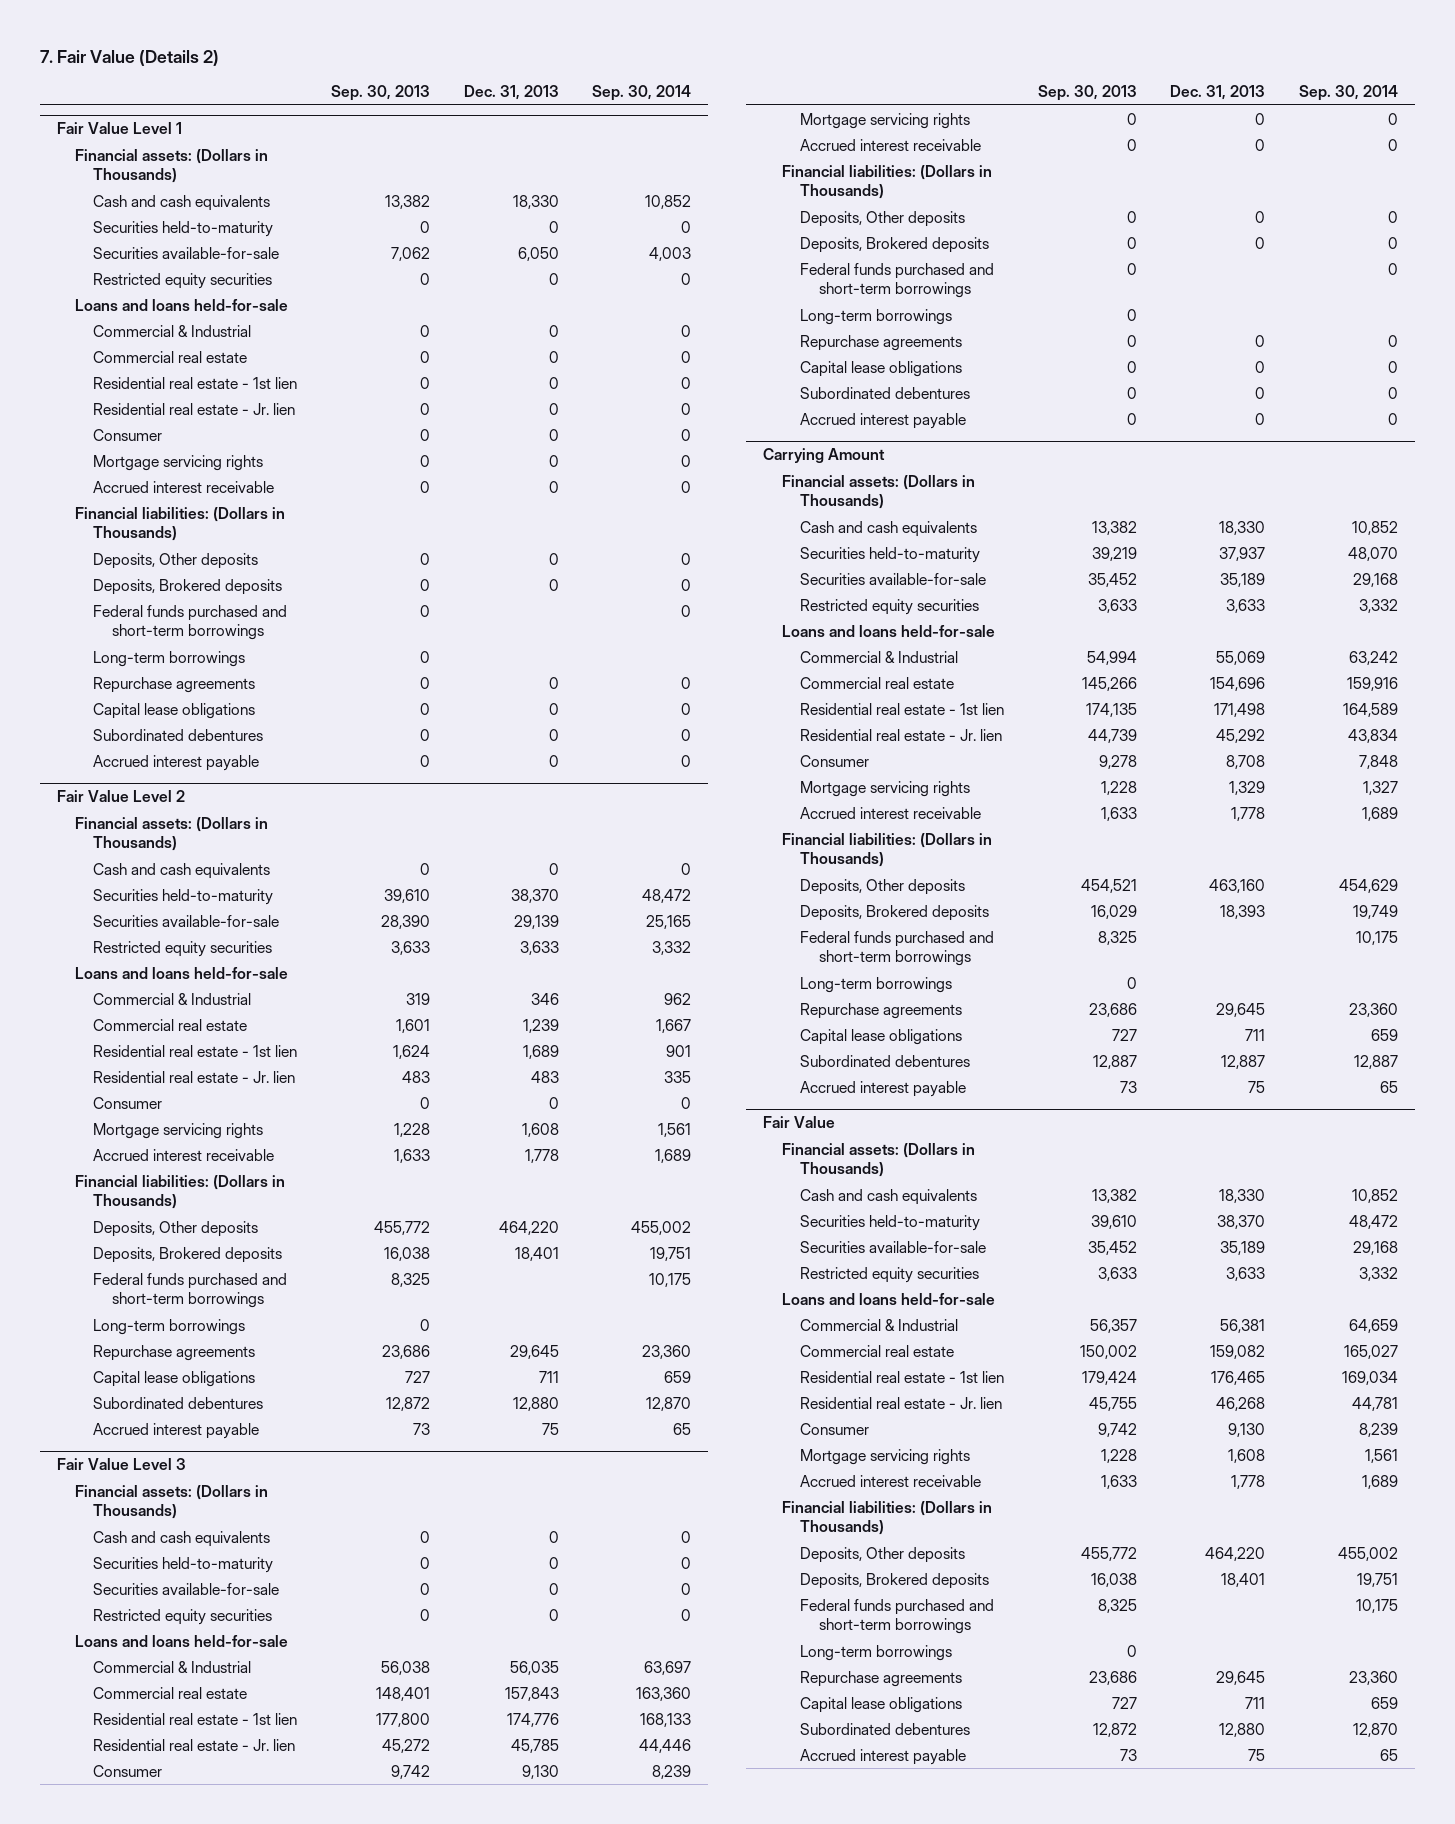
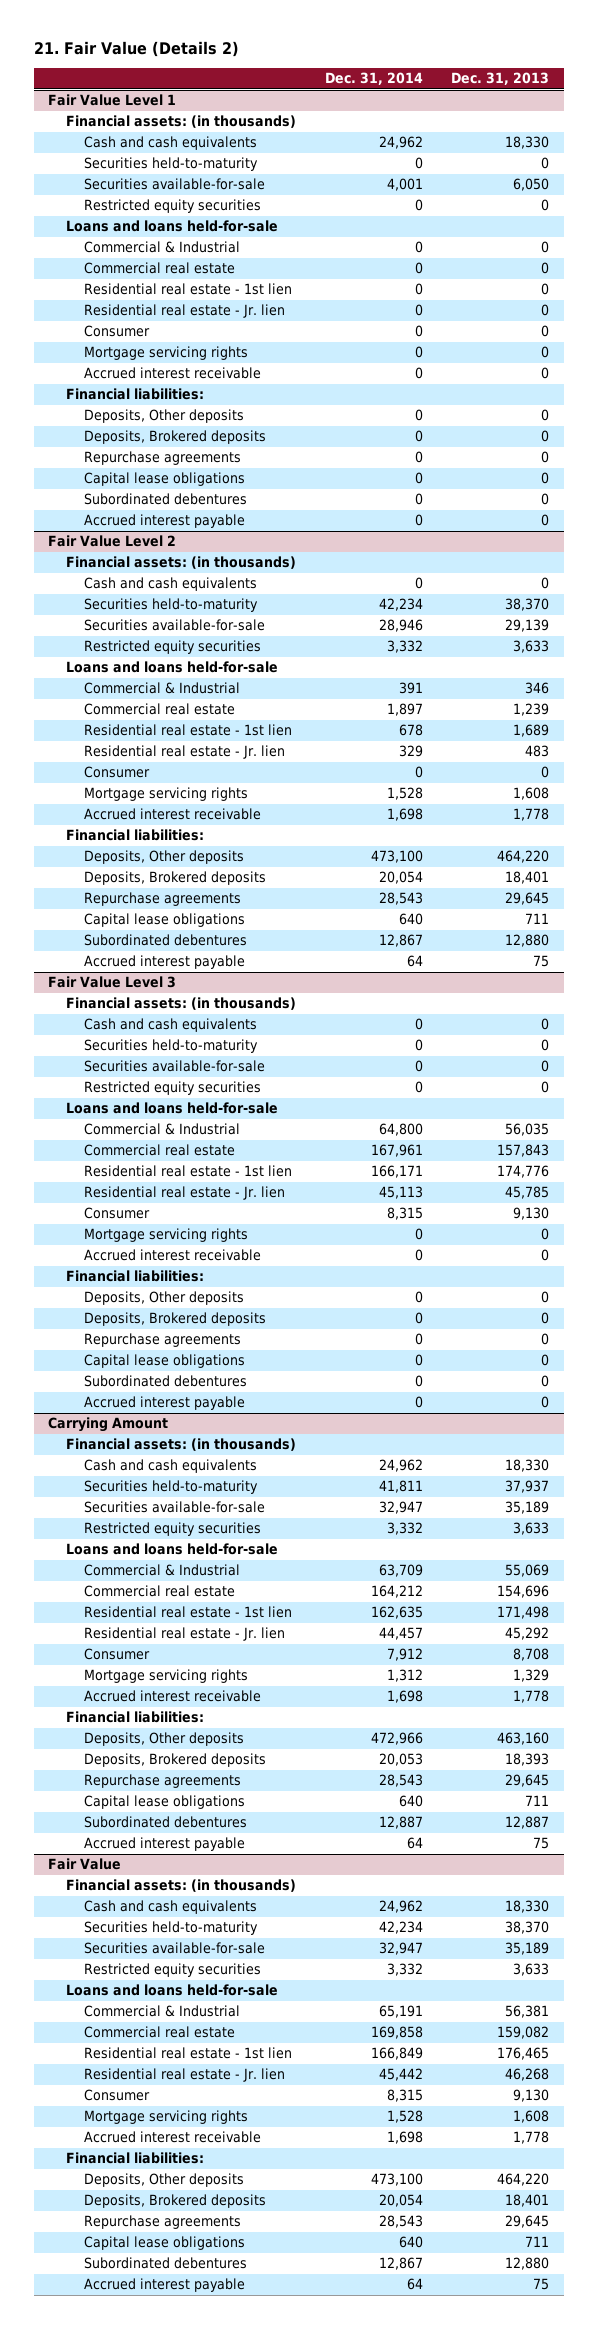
- 7. Fair Value (Details 2)
+ 21. Fair Value (Details 2)
- | Sep. 30, 2013 | Dec. 31, 2013 | Sep. 30, 2014
+ | Dec. 31, 2014 | Dec. 31, 2013
@ Fair Value Level 1
- Financial assets: (Dollars in Thousands)
+ Financial assets: (in thousands)
- Financial liabilities: (Dollars in Thousands)
+ Financial liabilities:
- Federal funds purchased and short-term borrowings | 0 | | 0
- Long-term borrowings | 0 | |
@ Fair Value Level 2
- Financial assets: (Dollars in Thousands)
+ Financial assets: (in thousands)
- Financial liabilities: (Dollars in Thousands)
+ Financial liabilities:
- Federal funds purchased and short-term borrowings | 8,325 | | 10,175
- Long-term borrowings | 0 | |
@ Fair Value Level 3
- Financial assets: (Dollars in Thousands)
+ Financial assets: (in thousands)
- Financial liabilities: (Dollars in Thousands)
+ Financial liabilities:
- Federal funds purchased and short-term borrowings | 0 | | 0
- Long-term borrowings | 0 | |
@ Carrying Amount
- Financial assets: (Dollars in Thousands)
+ Financial assets: (in thousands)
- Financial liabilities: (Dollars in Thousands)
+ Financial liabilities:
- Federal funds purchased and short-term borrowings | 8,325 | | 10,175
- Long-term borrowings | 0 | |
@ Fair Value
- Financial assets: (Dollars in Thousands)
+ Financial assets: (in thousands)
- Financial liabilities: (Dollars in Thousands)
+ Financial liabilities:
- Federal funds purchased and short-term borrowings | 8,325 | | 10,175
- Long-term borrowings | 0 | |

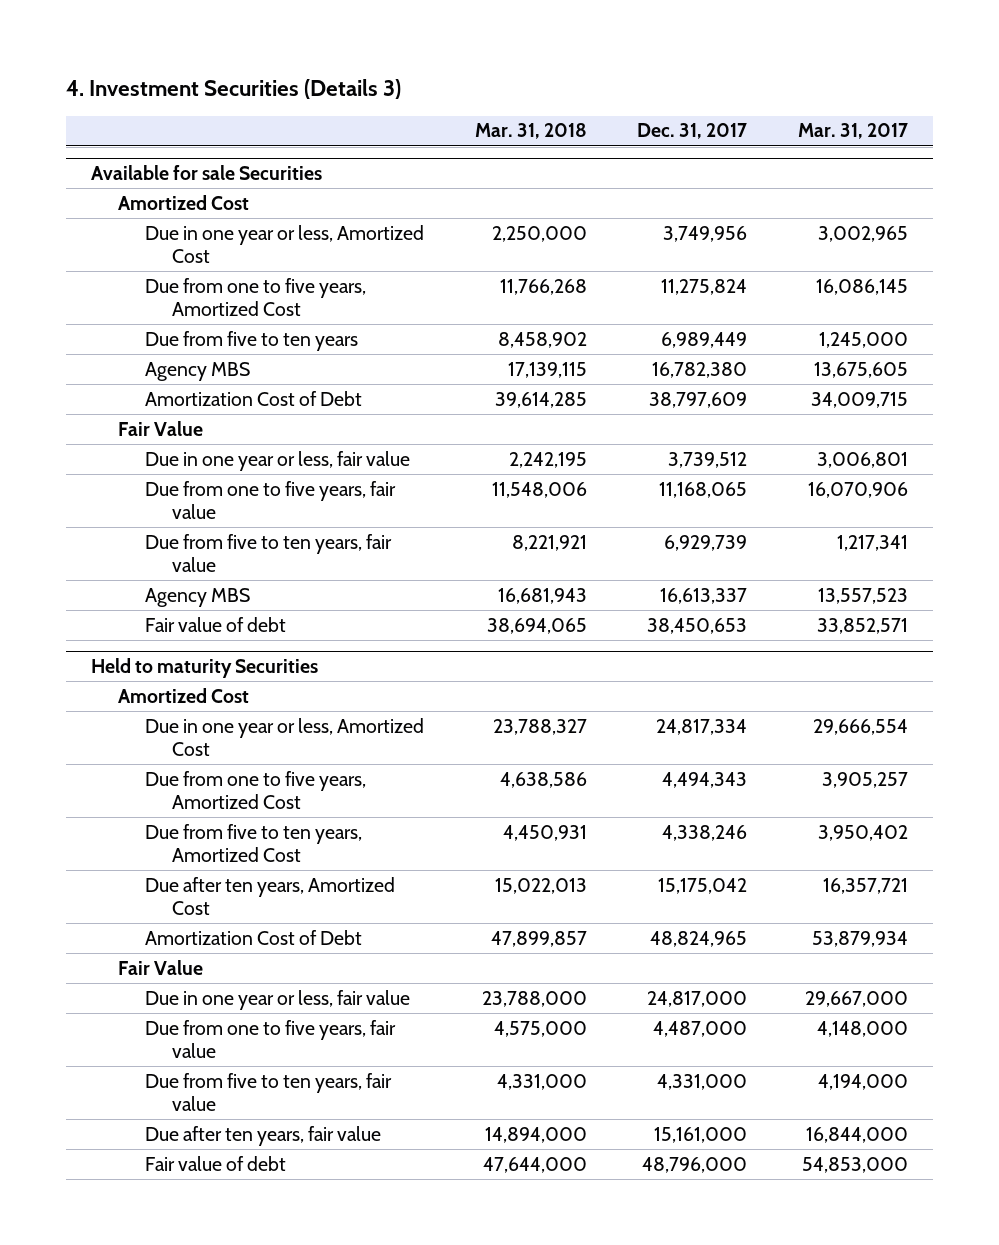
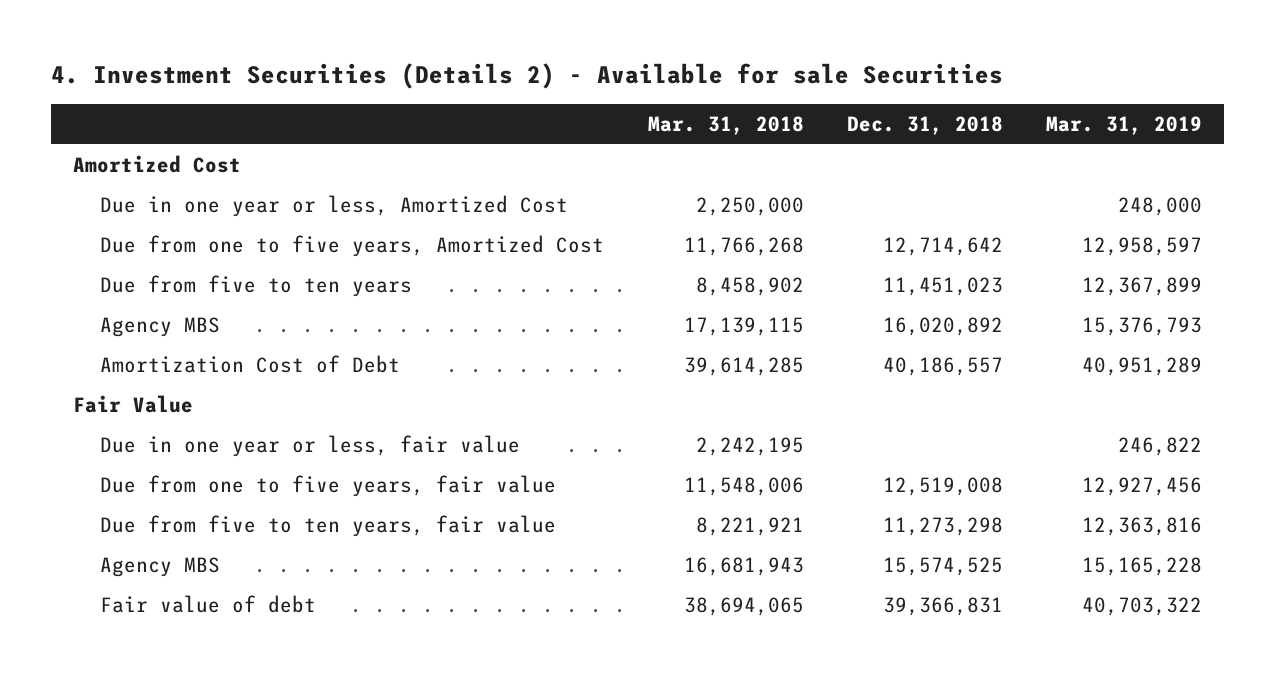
- 4. Investment Securities (Details 3)
+ 4. Investment Securities (Details 2) - Available for sale Securities
- | Mar. 31, 2018 | Dec. 31, 2017 | Mar. 31, 2017
+ | Mar. 31, 2018 | Dec. 31, 2018 | Mar. 31, 2019
- Available for sale Securities
- Held to maturity Securities
- Amortized Cost
- Due in one year or less, Amortized Cost | 23,788,327 | 24,817,334 | 29,666,554
- Due from one to five years, Amortized Cost | 4,638,586 | 4,494,343 | 3,905,257
- Due from five to ten years, Amortized Cost | 4,450,931 | 4,338,246 | 3,950,402
- Due after ten years, Amortized Cost | 15,022,013 | 15,175,042 | 16,357,721
- Amortization Cost of Debt | 47,899,857 | 48,824,965 | 53,879,934
- Fair Value
- Due in one year or less, fair value | 23,788,000 | 24,817,000 | 29,667,000
- Due from one to five years, fair value | 4,575,000 | 4,487,000 | 4,148,000
- Due from five to ten years, fair value | 4,331,000 | 4,331,000 | 4,194,000
- Due after ten years, fair value | 14,894,000 | 15,161,000 | 16,844,000
- Fair value of debt | 47,644,000 | 48,796,000 | 54,853,000

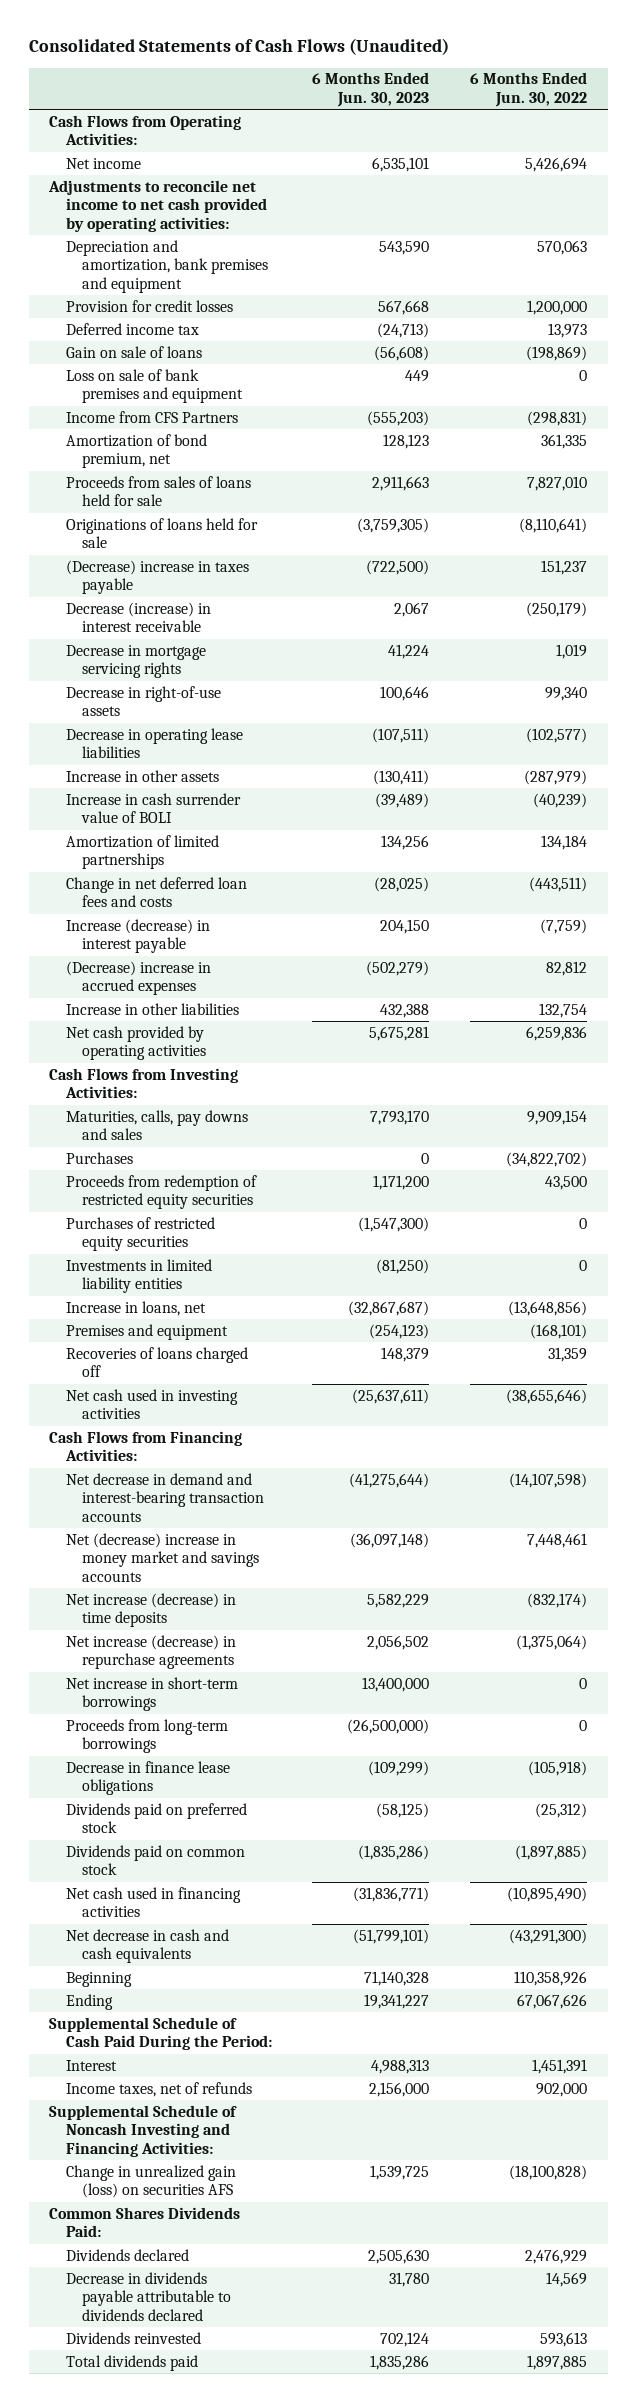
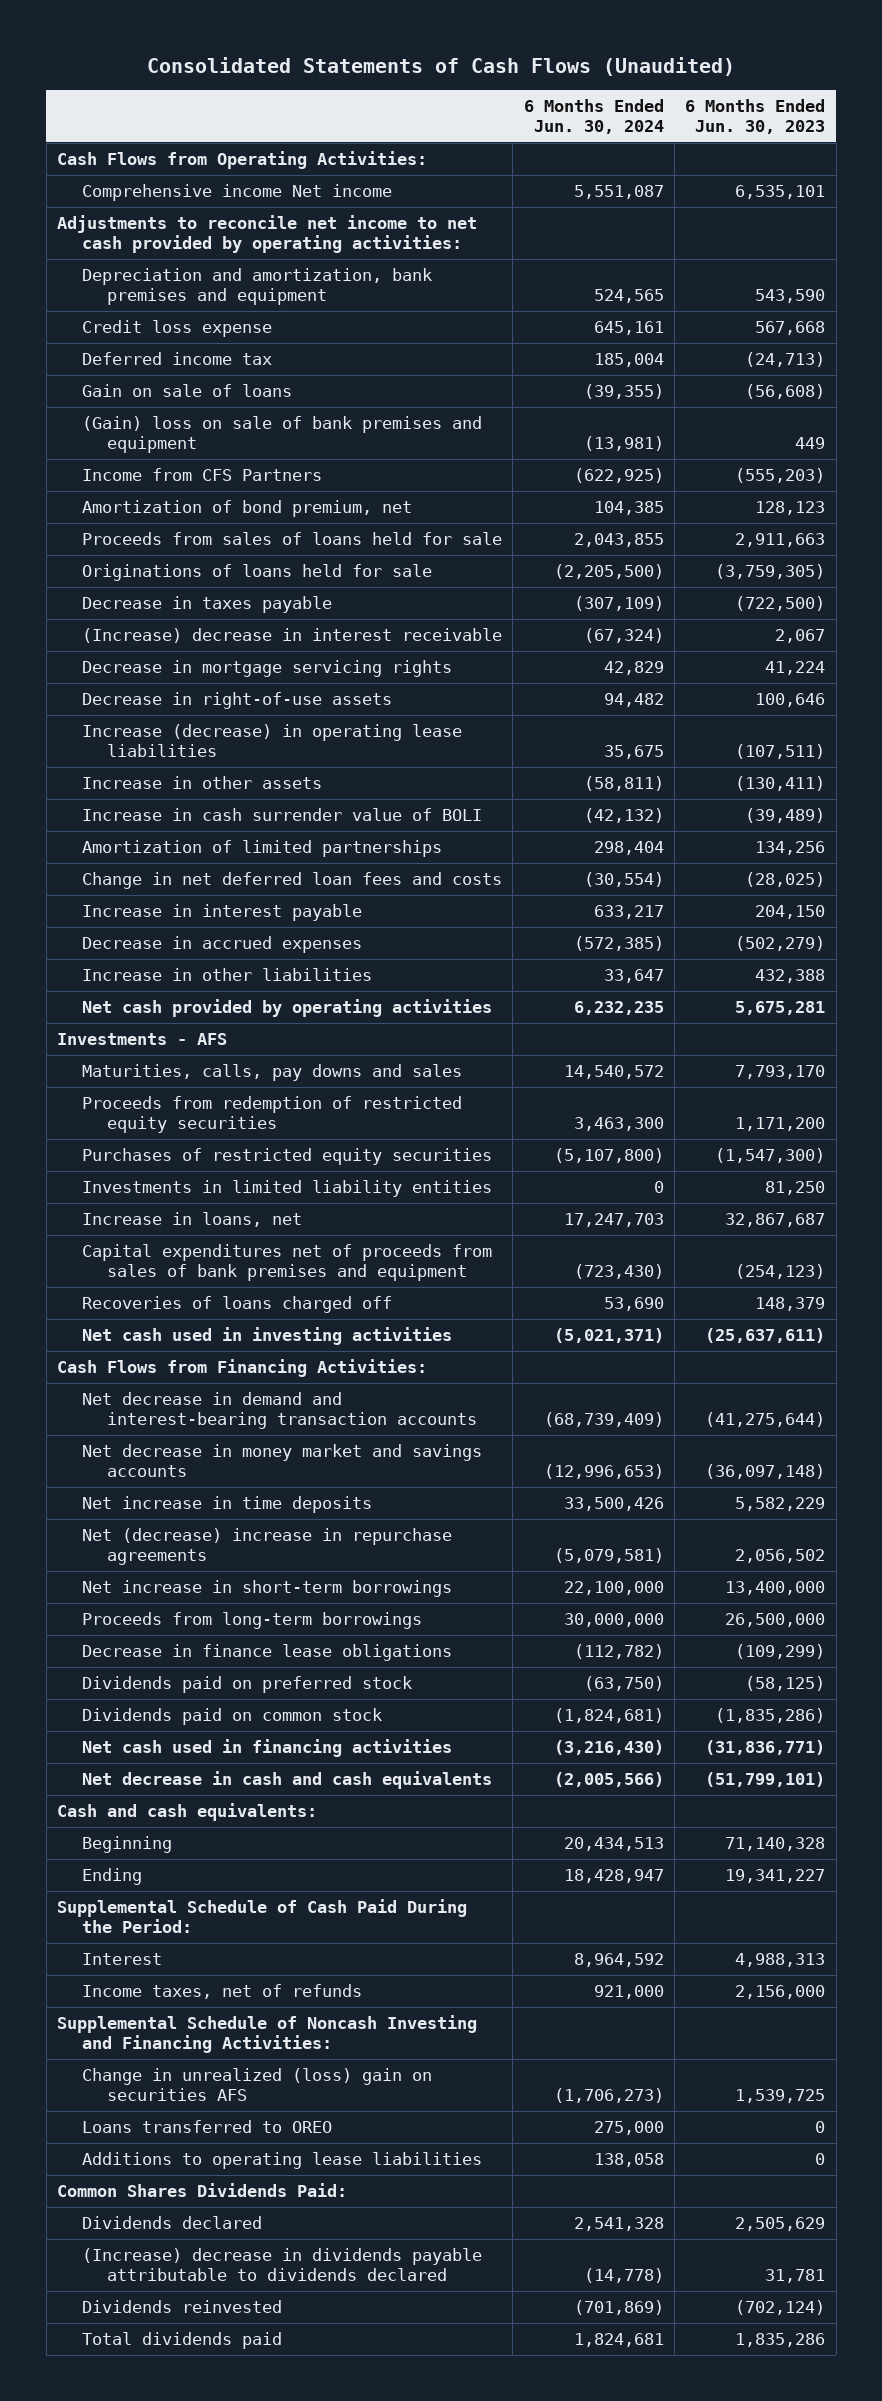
- | 6 Months Ended Jun. 30, 2023 | 6 Months Ended Jun. 30, 2022
+ | 6 Months Ended Jun. 30, 2024 | 6 Months Ended Jun. 30, 2023
- Net income | 6,535,101 | 5,426,694
+ Comprehensive income Net income | 5,551,087 | 6,535,101
- Provision for credit losses | 567,668 | 1,200,000
+ Credit loss expense | 645,161 | 567,668
- Loss on sale of bank premises and equipment | 449 | 0
+ (Gain) loss on sale of bank premises and equipment | (13,981) | 449
- (Decrease) increase in taxes payable | (722,500) | 151,237
- Decrease (increase) in interest receivable | 2,067 | (250,179)
+ Decrease in taxes payable | (307,109) | (722,500)
+ (Increase) decrease in interest receivable | (67,324) | 2,067
- Decrease in operating lease liabilities | (107,511) | (102,577)
+ Increase (decrease) in operating lease liabilities | 35,675 | (107,511)
- Increase (decrease) in interest payable | 204,150 | (7,759)
- (Decrease) increase in accrued expenses | (502,279) | 82,812
+ Increase in interest payable | 633,217 | 204,150
+ Decrease in accrued expenses | (572,385) | (502,279)
- Cash Flows from Investing Activities:
+ Investments - AFS
- Purchases | 0 | (34,822,702)
- Investments in limited liability entities | (81,250) | 0
- Increase in loans, net | (32,867,687) | (13,648,856)
- Premises and equipment | (254,123) | (168,101)
+ Investments in limited liability entities | 0 | 81,250
+ Increase in loans, net | 17,247,703 | 32,867,687
+ Capital expenditures net of proceeds from sales of bank premises and equipment | (723,430) | (254,123)
- Net (decrease) increase in money market and savings accounts | (36,097,148) | 7,448,461
- Net increase (decrease) in time deposits | 5,582,229 | (832,174)
- Net increase (decrease) in repurchase agreements | 2,056,502 | (1,375,064)
+ Net decrease in money market and savings accounts | (12,996,653) | (36,097,148)
+ Net increase in time deposits | 33,500,426 | 5,582,229
+ Net (decrease) increase in repurchase agreements | (5,079,581) | 2,056,502
- Proceeds from long-term borrowings | (26,500,000) | 0
+ Proceeds from long-term borrowings | 30,000,000 | 26,500,000
+ Cash and cash equivalents:
- Change in unrealized gain (loss) on securities AFS | 1,539,725 | (18,100,828)
+ Change in unrealized (loss) gain on securities AFS | (1,706,273) | 1,539,725
+ Loans transferred to OREO | 275,000 | 0
+ Additions to operating lease liabilities | 138,058 | 0
- Dividends declared | 2,505,630 | 2,476,929
- Decrease in dividends payable attributable to dividends declared | 31,780 | 14,569
- Dividends reinvested | 702,124 | 593,613
+ Dividends declared | 2,541,328 | 2,505,629
+ (Increase) decrease in dividends payable attributable to dividends declared | (14,778) | 31,781
+ Dividends reinvested | (701,869) | (702,124)

